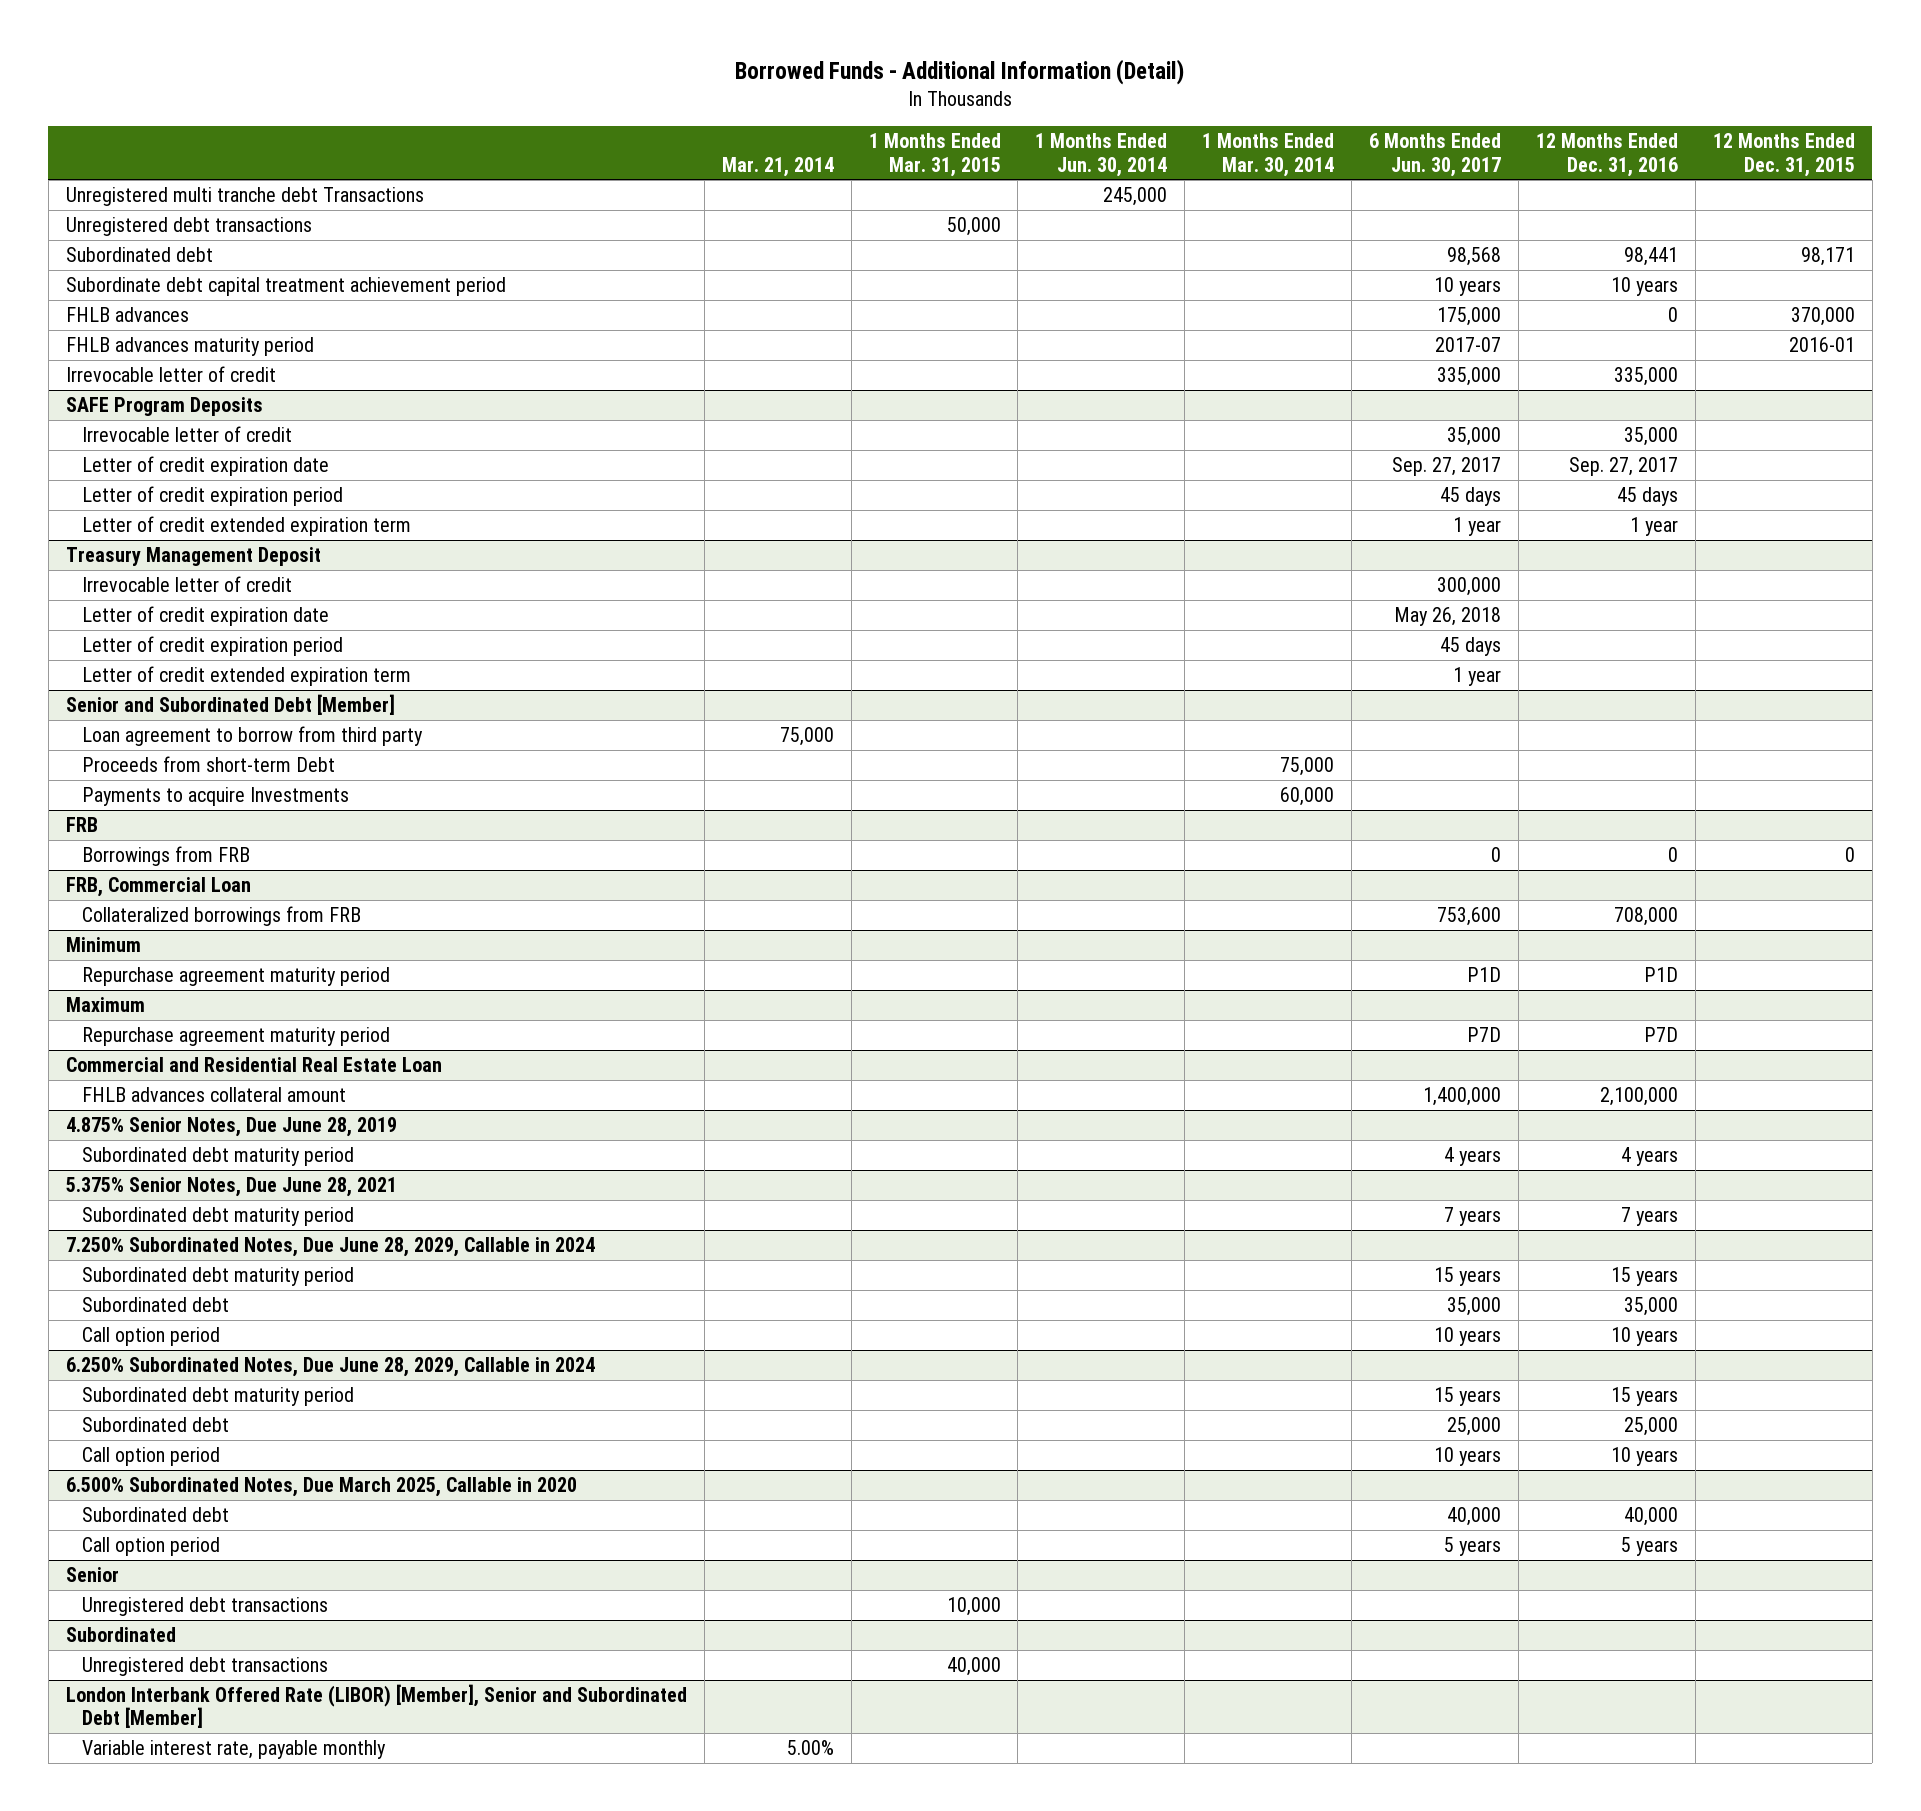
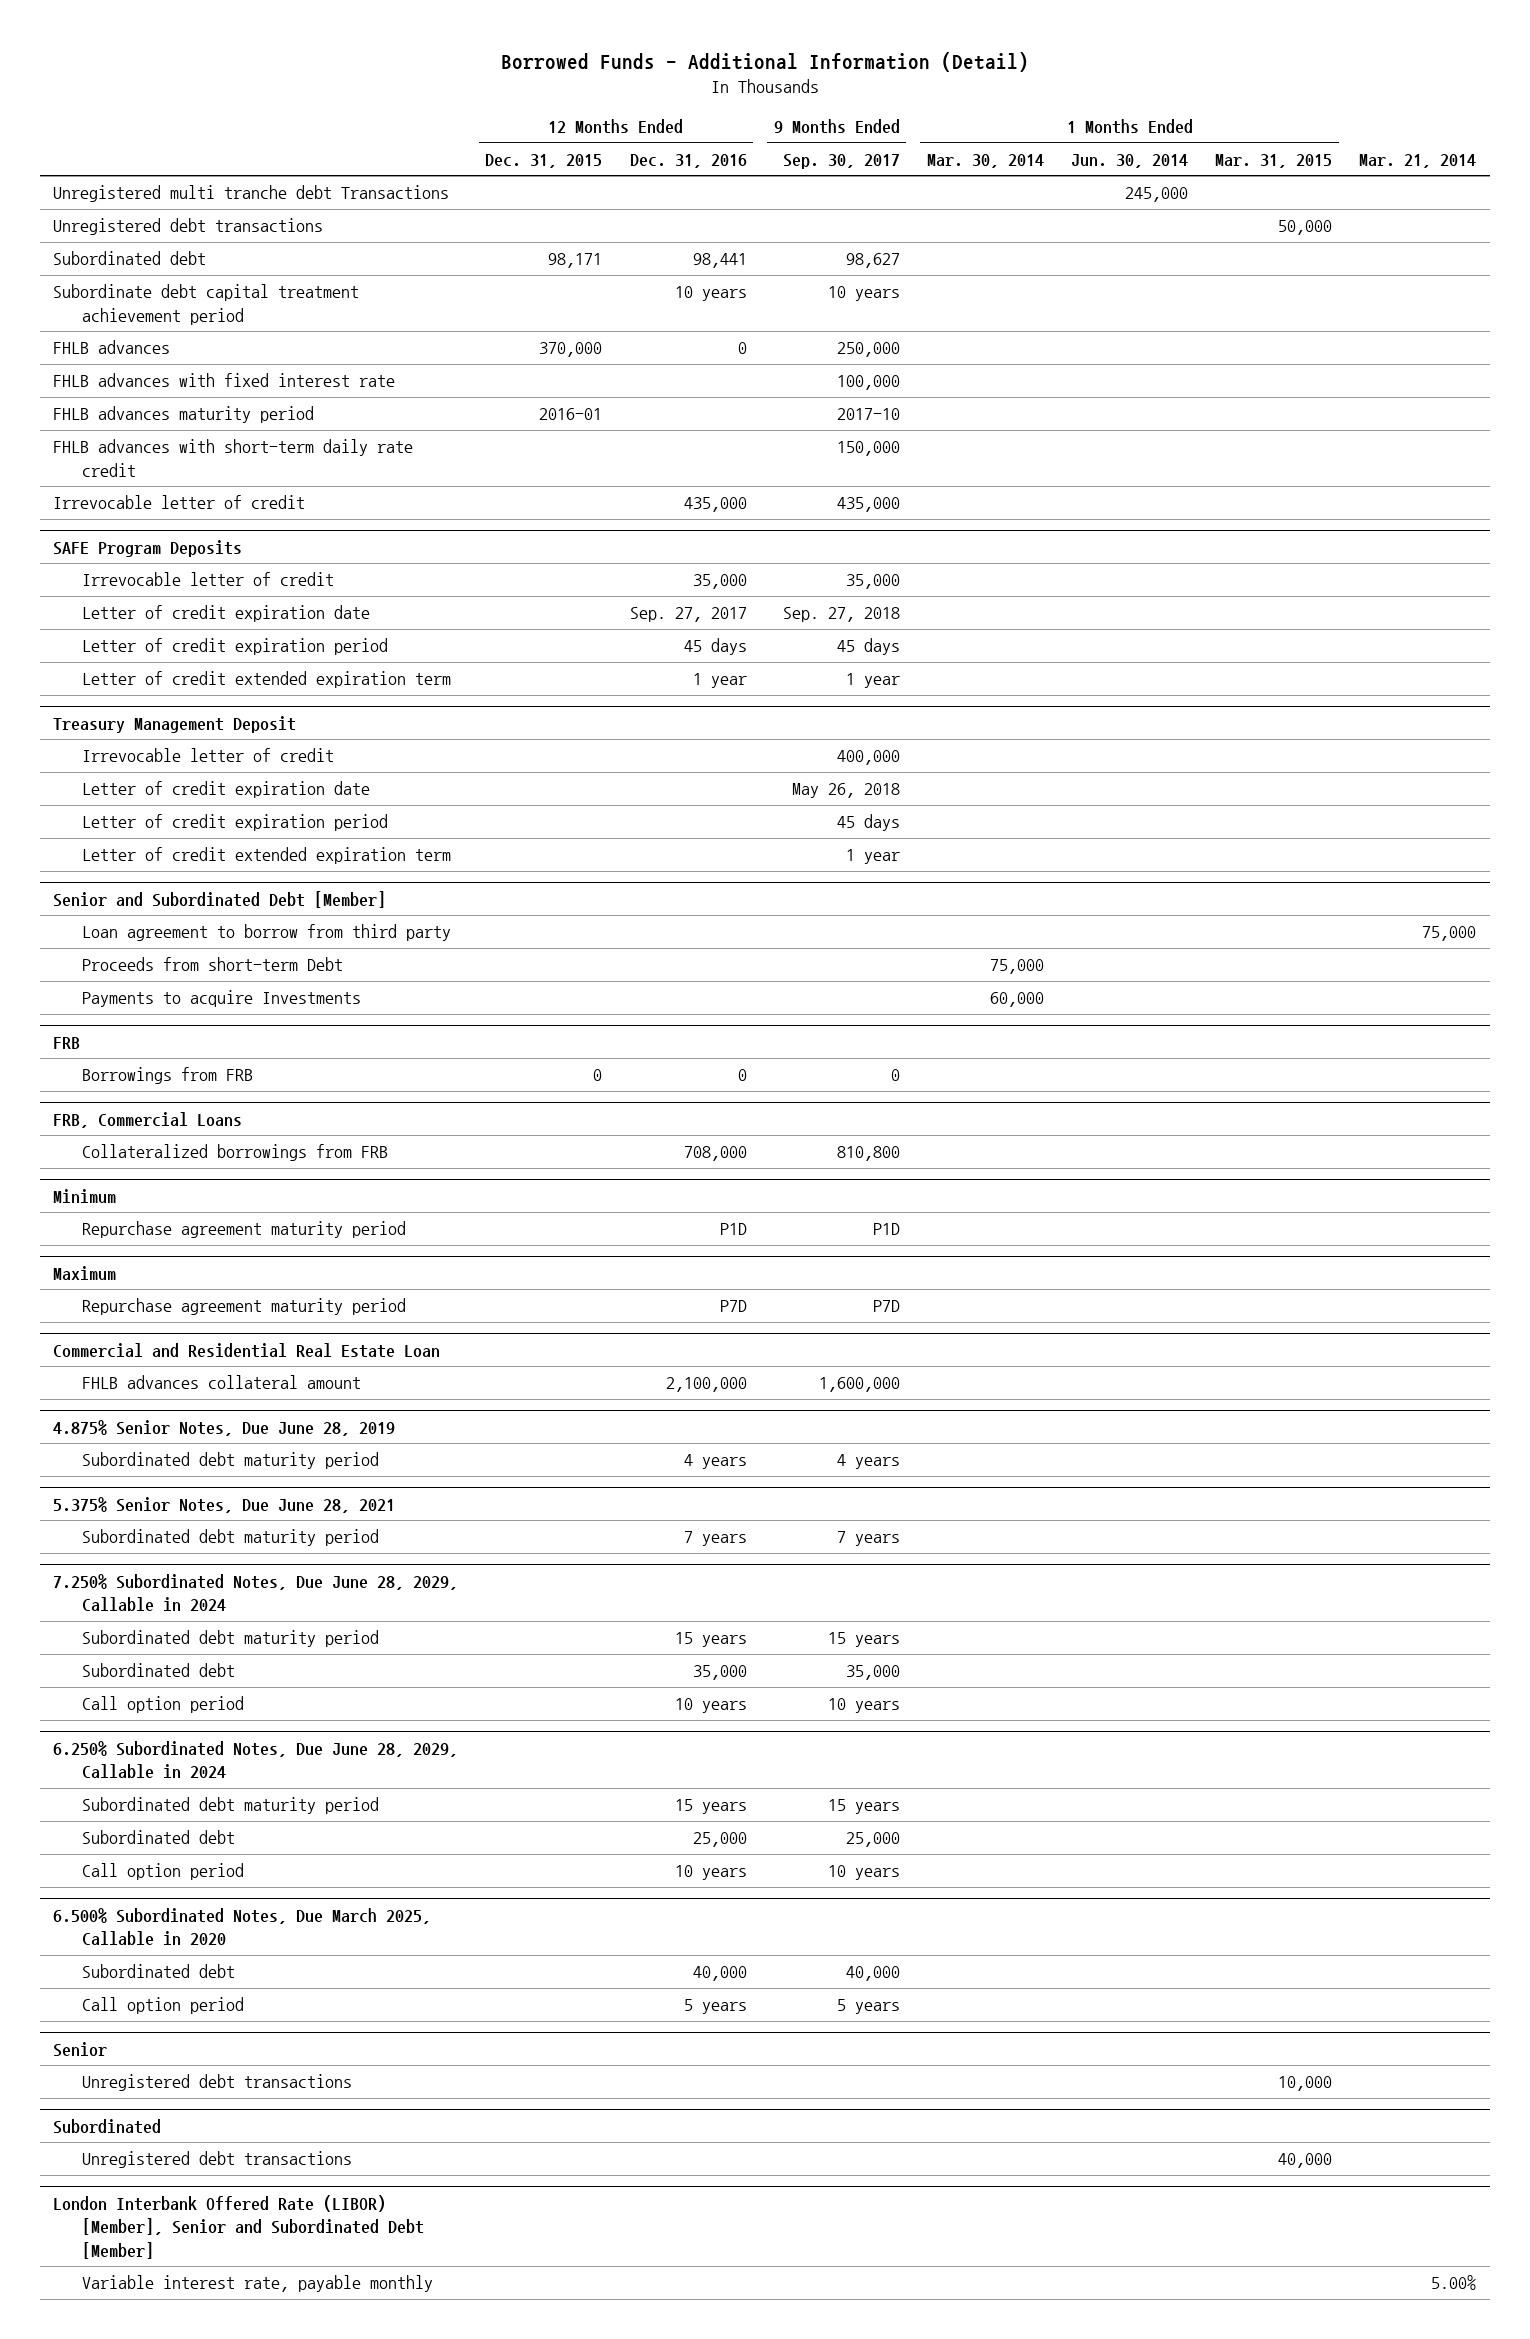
- | Mar. 21, 2014 | 1 Months Ended Mar. 31, 2015 | 1 Months Ended Jun. 30, 2014 | 1 Months Ended Mar. 30, 2014 | 6 Months Ended Jun. 30, 2017 | 12 Months Ended Dec. 31, 2016 | 12 Months Ended Dec. 31, 2015
+ | 12 Months Ended Dec. 31, 2015 | 12 Months Ended Dec. 31, 2016 | 9 Months Ended Sep. 30, 2017 | 1 Months Ended Mar. 30, 2014 | 1 Months Ended Jun. 30, 2014 | 1 Months Ended Mar. 31, 2015 | Mar. 21, 2014
+ FHLB advances with fixed interest rate | | | 100,000 | | | |
- Irrevocable letter of credit | | | | | 335,000 | 335,000 |
+ FHLB advances with short-term daily rate credit | | | 150,000 | | | |
+ Irrevocable letter of credit | | 435,000 | 435,000 | | | |
- FRB, Commercial Loan
+ FRB, Commercial Loans

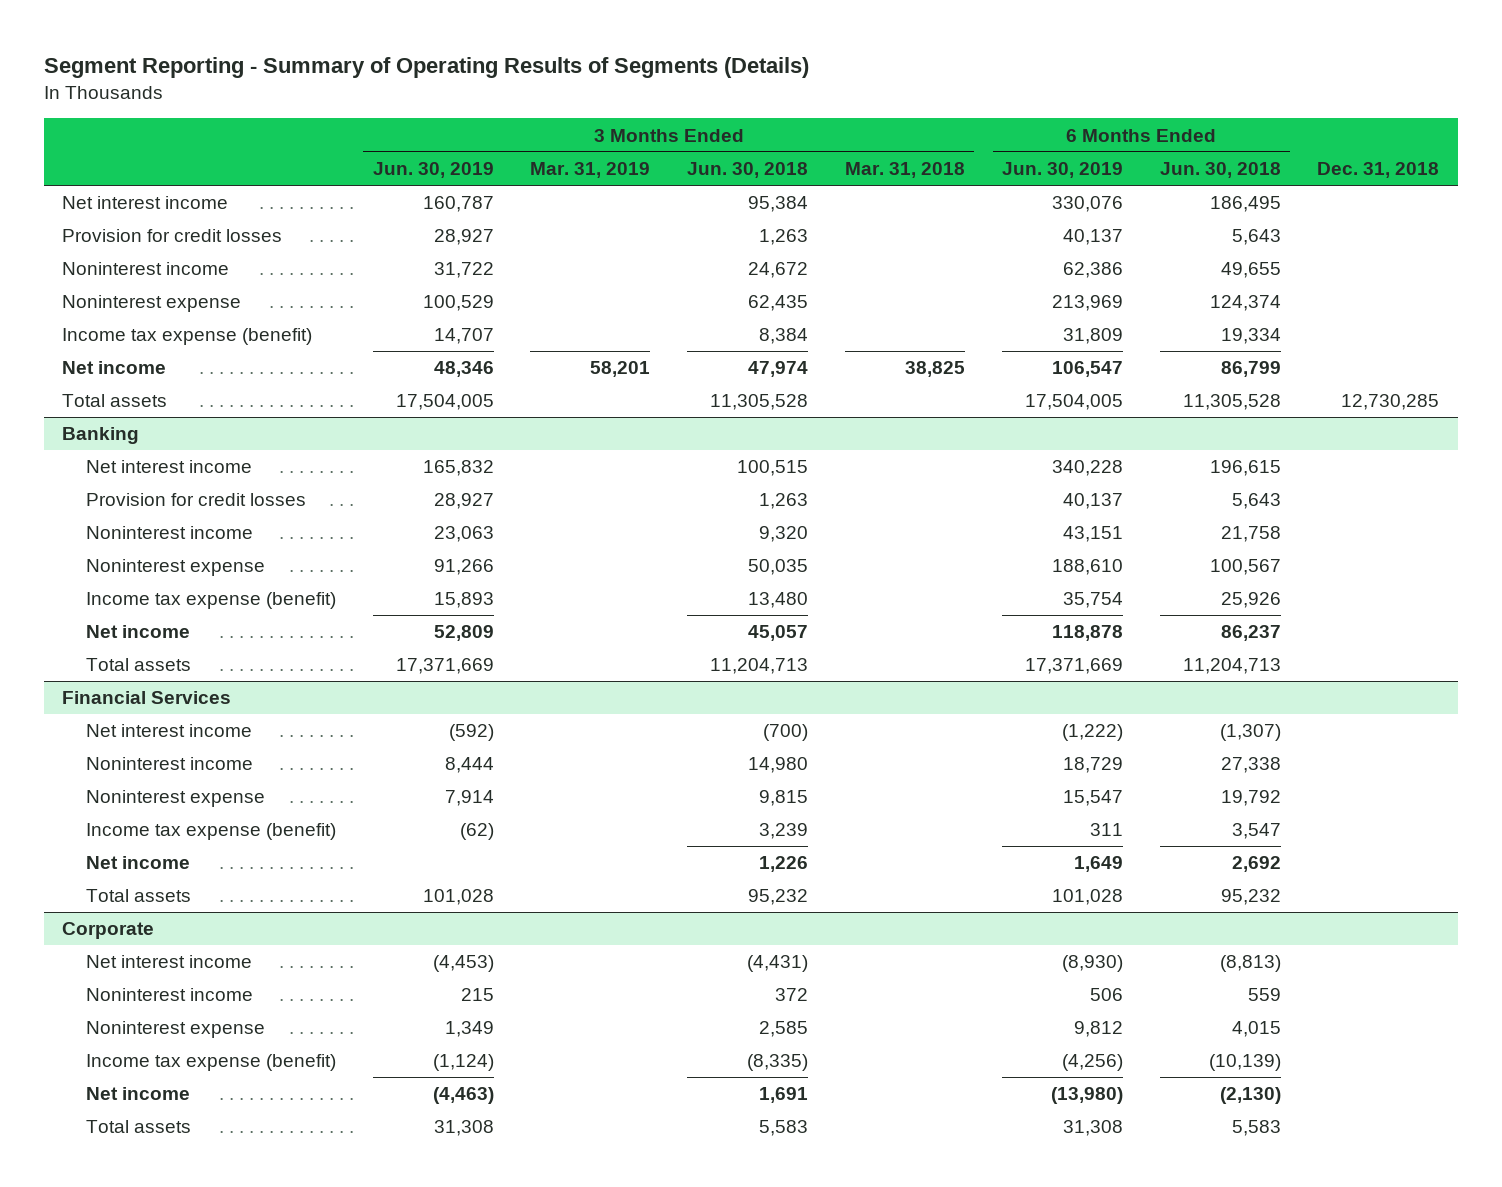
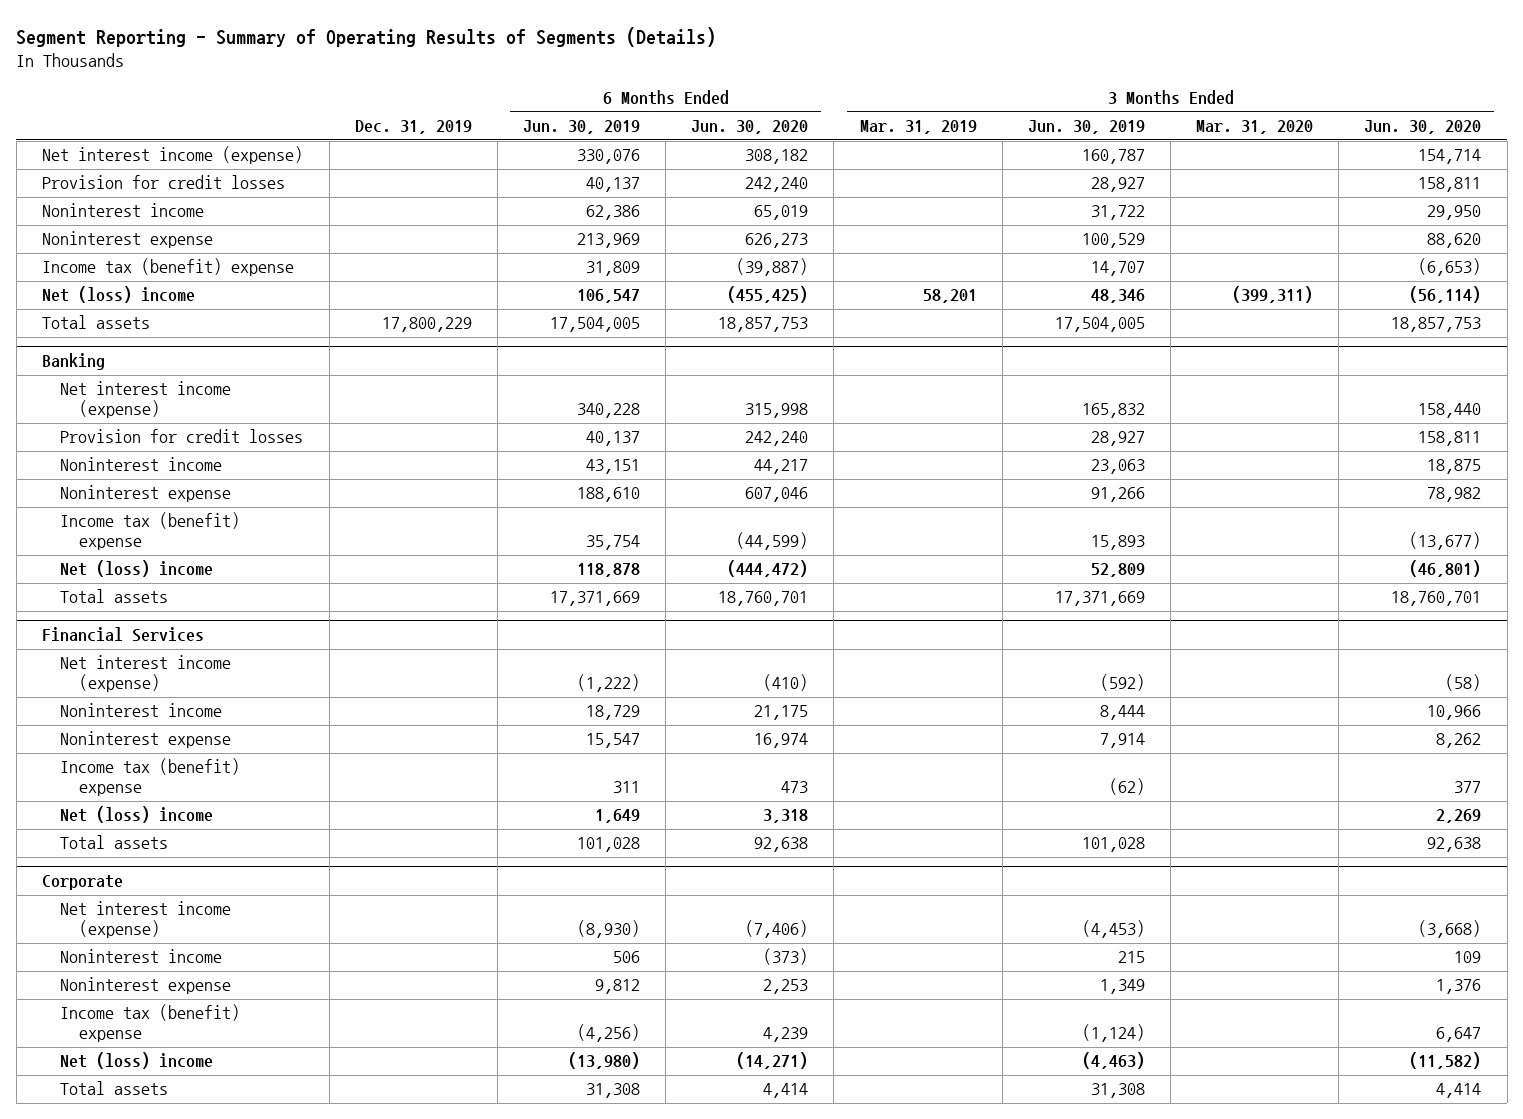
- | 3 Months Ended Jun. 30, 2019 | 3 Months Ended Mar. 31, 2019 | 3 Months Ended Jun. 30, 2018 | 3 Months Ended Mar. 31, 2018 | 6 Months Ended Jun. 30, 2019 | 6 Months Ended Jun. 30, 2018 | Dec. 31, 2018
+ | Dec. 31, 2019 | 6 Months Ended Jun. 30, 2019 | 6 Months Ended Jun. 30, 2020 | 3 Months Ended Mar. 31, 2019 | 3 Months Ended Jun. 30, 2019 | 3 Months Ended Mar. 31, 2020 | 3 Months Ended Jun. 30, 2020
- Net interest income | 160,787 | | 95,384 | | 330,076 | 186,495 |
+ Net interest income (expense) | | 330,076 | 308,182 | | 160,787 | | 154,714
- Income tax expense (benefit) | 14,707 | | 8,384 | | 31,809 | 19,334 |
- Net income | 48,346 | 58,201 | 47,974 | 38,825 | 106,547 | 86,799 |
+ Income tax (benefit) expense | | 31,809 | (39,887) | | 14,707 | | (6,653)
+ Net (loss) income | | 106,547 | (455,425) | 58,201 | 48,346 | (399,311) | (56,114)
@ Banking
- Net interest income | 165,832 | | 100,515 | | 340,228 | 196,615 |
+ Net interest income (expense) | | 340,228 | 315,998 | | 165,832 | | 158,440
- Income tax expense (benefit) | 15,893 | | 13,480 | | 35,754 | 25,926 |
- Net income | 52,809 | | 45,057 | | 118,878 | 86,237 |
+ Income tax (benefit) expense | | 35,754 | (44,599) | | 15,893 | | (13,677)
+ Net (loss) income | | 118,878 | (444,472) | | 52,809 | | (46,801)
@ Financial Services
- Net interest income | (592) | | (700) | | (1,222) | (1,307) |
+ Net interest income (expense) | | (1,222) | (410) | | (592) | | (58)
- Income tax expense (benefit) | (62) | | 3,239 | | 311 | 3,547 |
- Net income | | | 1,226 | | 1,649 | 2,692 |
+ Income tax (benefit) expense | | 311 | 473 | | (62) | | 377
+ Net (loss) income | | 1,649 | 3,318 | | | | 2,269
@ Corporate
- Net interest income | (4,453) | | (4,431) | | (8,930) | (8,813) |
+ Net interest income (expense) | | (8,930) | (7,406) | | (4,453) | | (3,668)
- Income tax expense (benefit) | (1,124) | | (8,335) | | (4,256) | (10,139) |
- Net income | (4,463) | | 1,691 | | (13,980) | (2,130) |
+ Income tax (benefit) expense | | (4,256) | 4,239 | | (1,124) | | 6,647
+ Net (loss) income | | (13,980) | (14,271) | | (4,463) | | (11,582)

